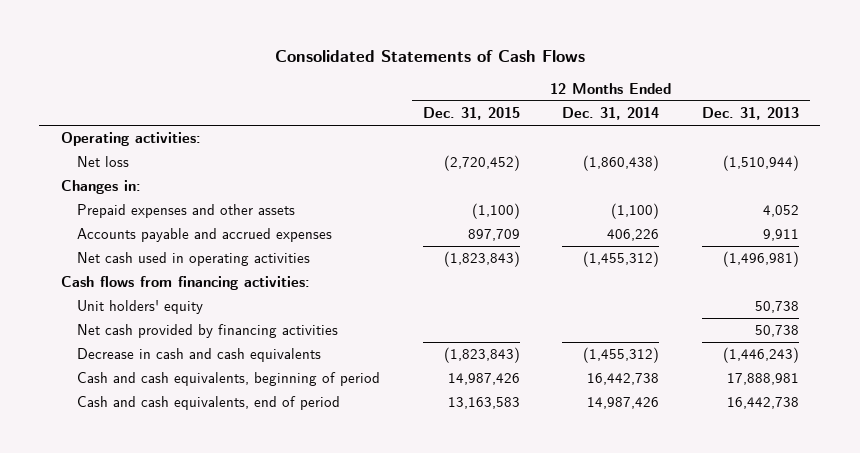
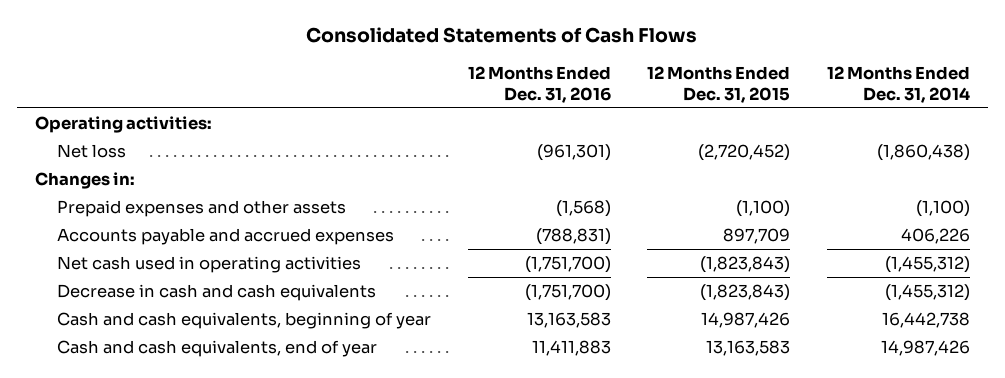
- | 12 Months Ended Dec. 31, 2015 | 12 Months Ended Dec. 31, 2014 | 12 Months Ended Dec. 31, 2013
+ | 12 Months Ended Dec. 31, 2016 | 12 Months Ended Dec. 31, 2015 | 12 Months Ended Dec. 31, 2014
- Cash flows from financing activities:
- Unit holders' equity | | | 50,738
- Net cash provided by financing activities | | | 50,738
- Cash and cash equivalents, beginning of period | 14,987,426 | 16,442,738 | 17,888,981
- Cash and cash equivalents, end of period | 13,163,583 | 14,987,426 | 16,442,738
+ Cash and cash equivalents, beginning of year | 13,163,583 | 14,987,426 | 16,442,738
+ Cash and cash equivalents, end of year | 11,411,883 | 13,163,583 | 14,987,426

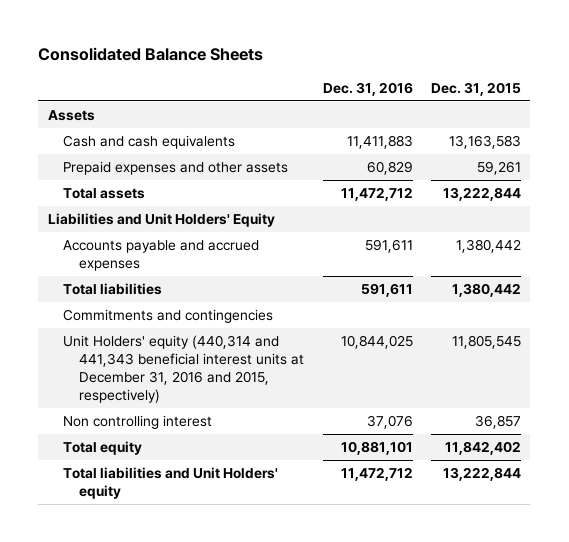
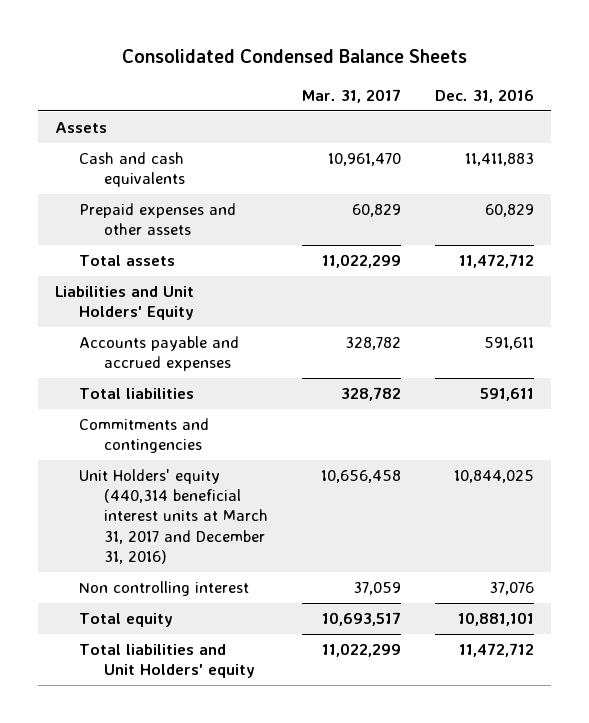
- Consolidated Balance Sheets
+ Consolidated Condensed Balance Sheets
- | Dec. 31, 2016 | Dec. 31, 2015
+ | Mar. 31, 2017 | Dec. 31, 2016
- Unit Holders' equity (440,314 and 441,343 beneficial interest units at December 31, 2016 and 2015, respectively) | 10,844,025 | 11,805,545
+ Unit Holders' equity (440,314 beneficial interest units at March 31, 2017 and December 31, 2016) | 10,656,458 | 10,844,025

